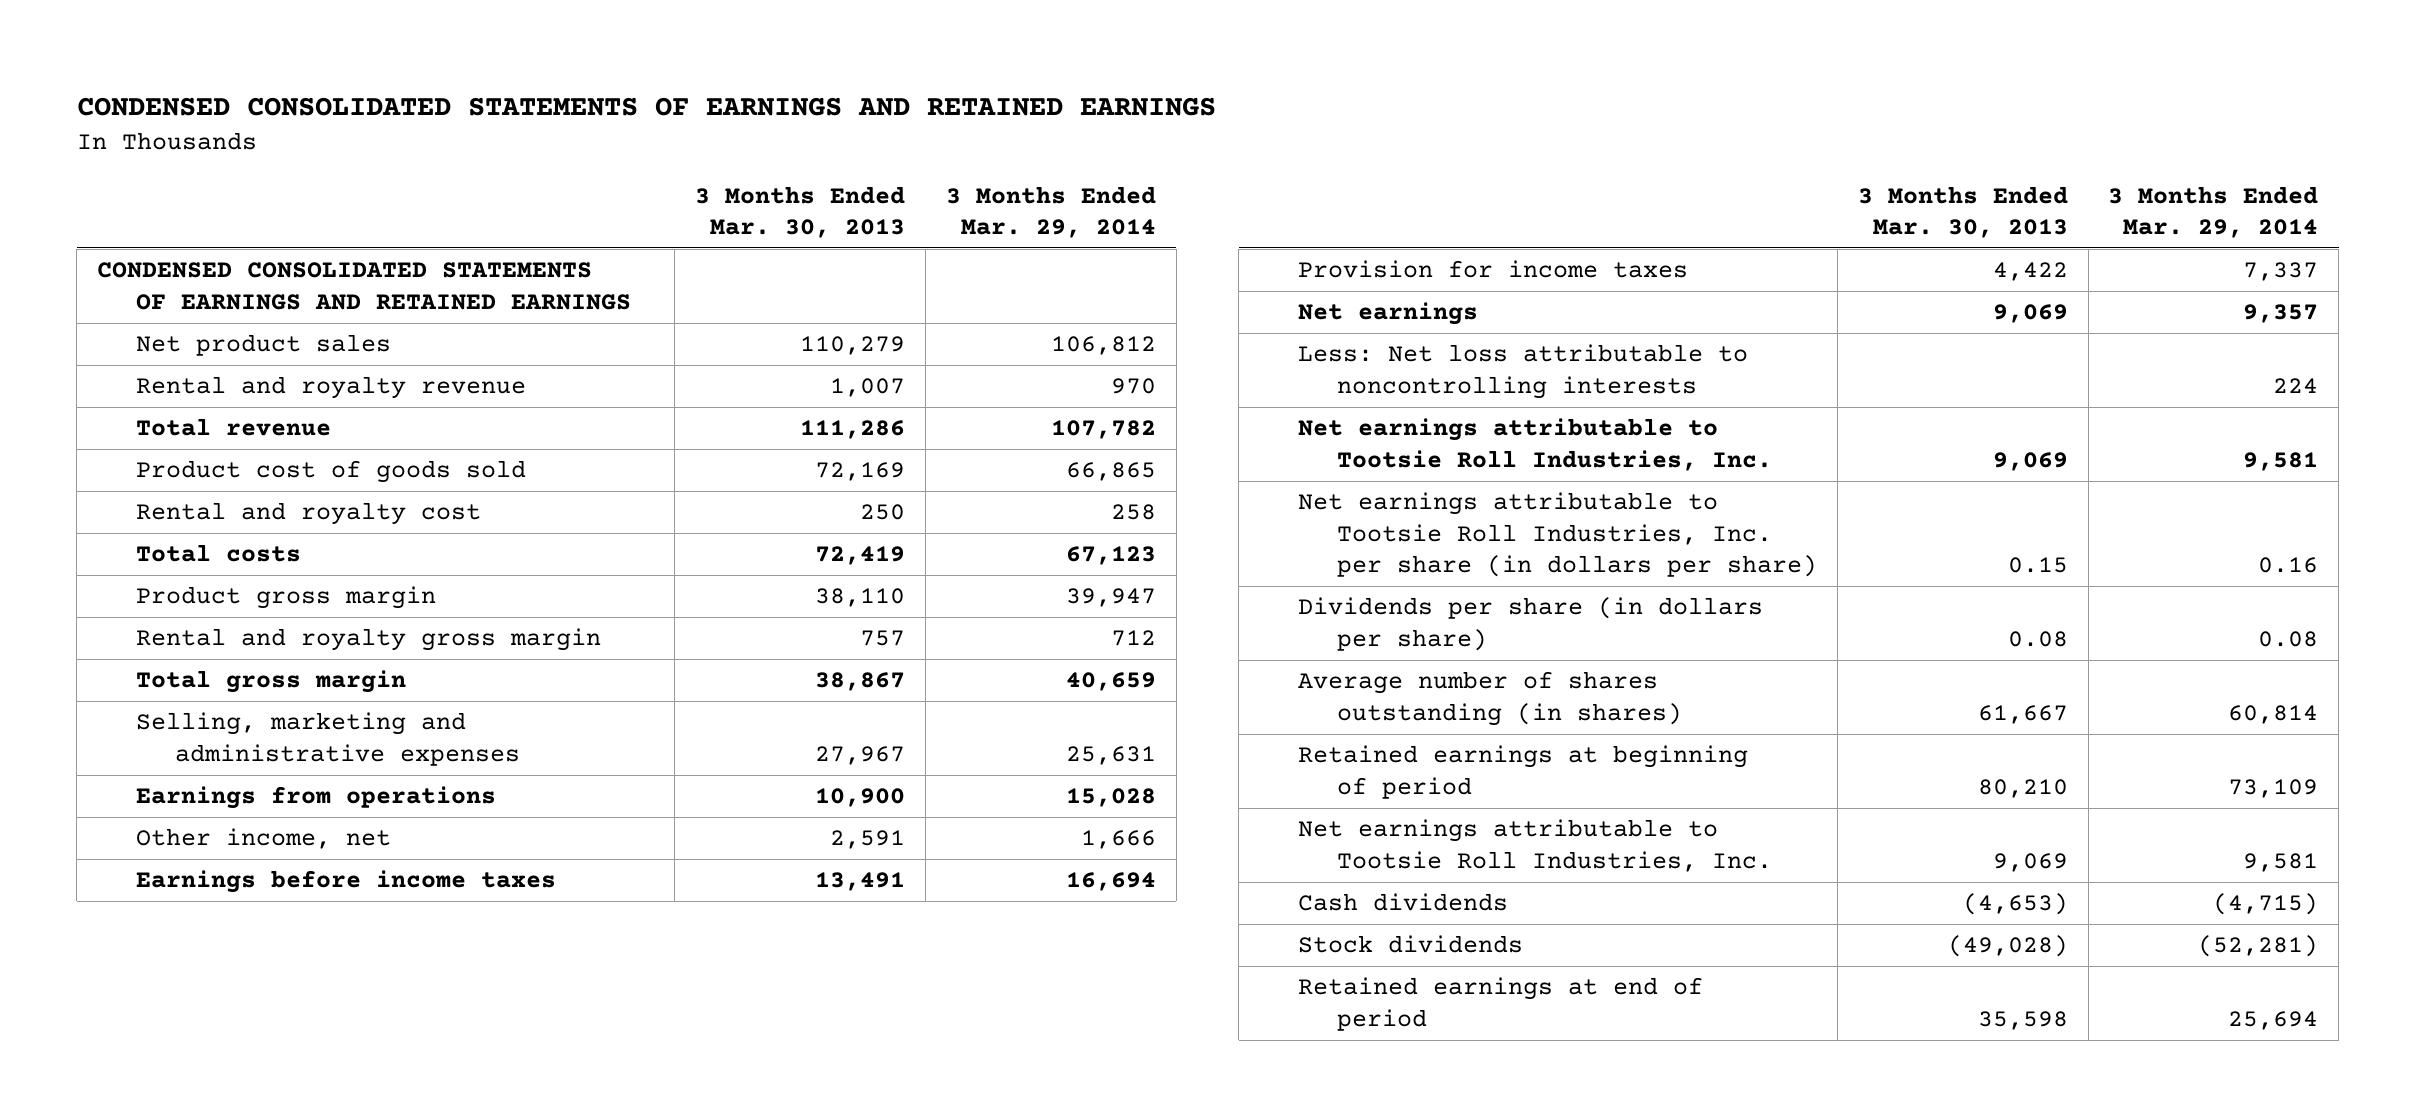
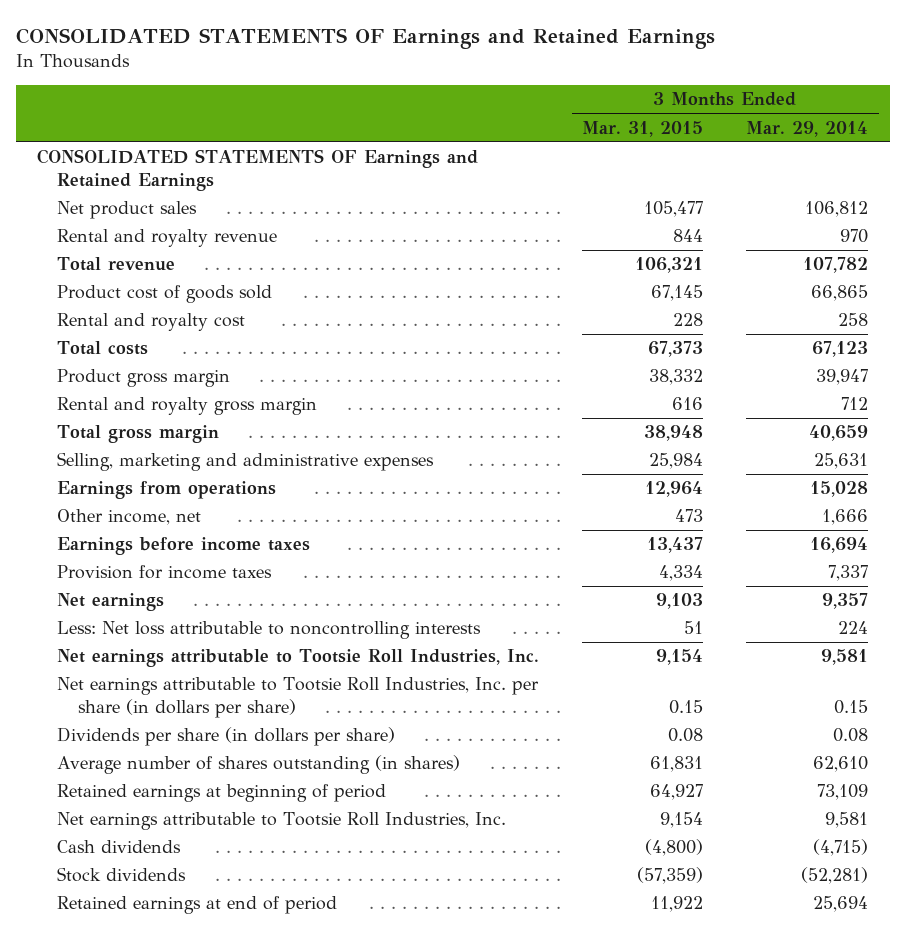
- CONDENSED CONSOLIDATED STATEMENTS OF EARNINGS AND RETAINED EARNINGS
+ CONSOLIDATED STATEMENTS OF Earnings and Retained Earnings
- | 3 Months Ended Mar. 30, 2013 | 3 Months Ended Mar. 29, 2014
+ | 3 Months Ended Mar. 31, 2015 | 3 Months Ended Mar. 29, 2014
- CONDENSED CONSOLIDATED STATEMENTS OF EARNINGS AND RETAINED EARNINGS
+ CONSOLIDATED STATEMENTS OF Earnings and Retained Earnings
- Net earnings attributable to Tootsie Roll Industries, Inc. per share (in dollars per share) | 0.15 | 0.16
+ Net earnings attributable to Tootsie Roll Industries, Inc. per share (in dollars per share) | 0.15 | 0.15
- Average number of shares outstanding (in shares) | 61,667 | 60,814
+ Average number of shares outstanding (in shares) | 61,831 | 62,610

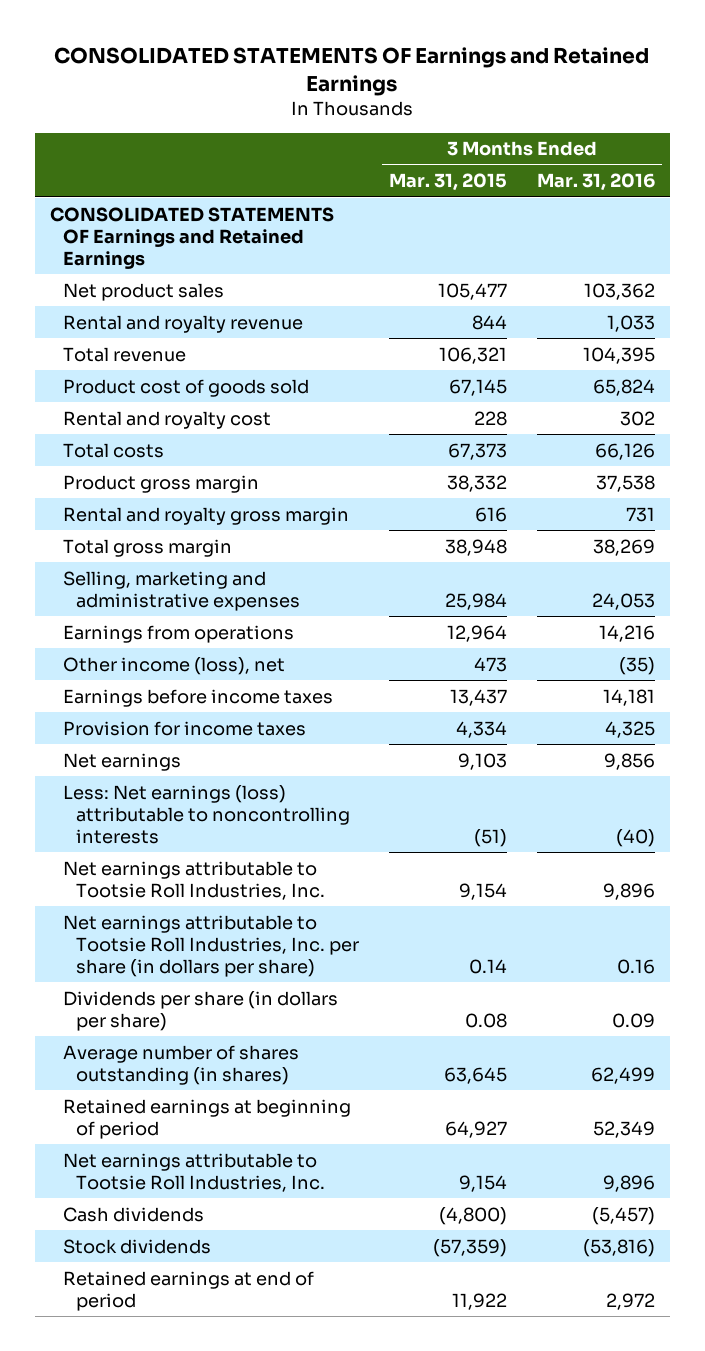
- | 3 Months Ended Mar. 31, 2015 | 3 Months Ended Mar. 29, 2014
+ | 3 Months Ended Mar. 31, 2015 | 3 Months Ended Mar. 31, 2016
- Other income, net | 473 | 1,666
+ Other income (loss), net | 473 | (35)
- Less: Net loss attributable to noncontrolling interests | 51 | 224
+ Less: Net earnings (loss) attributable to noncontrolling interests | (51) | (40)
- Net earnings attributable to Tootsie Roll Industries, Inc. per share (in dollars per share) | 0.15 | 0.15
+ Net earnings attributable to Tootsie Roll Industries, Inc. per share (in dollars per share) | 0.14 | 0.16
- Average number of shares outstanding (in shares) | 61,831 | 62,610
+ Average number of shares outstanding (in shares) | 63,645 | 62,499

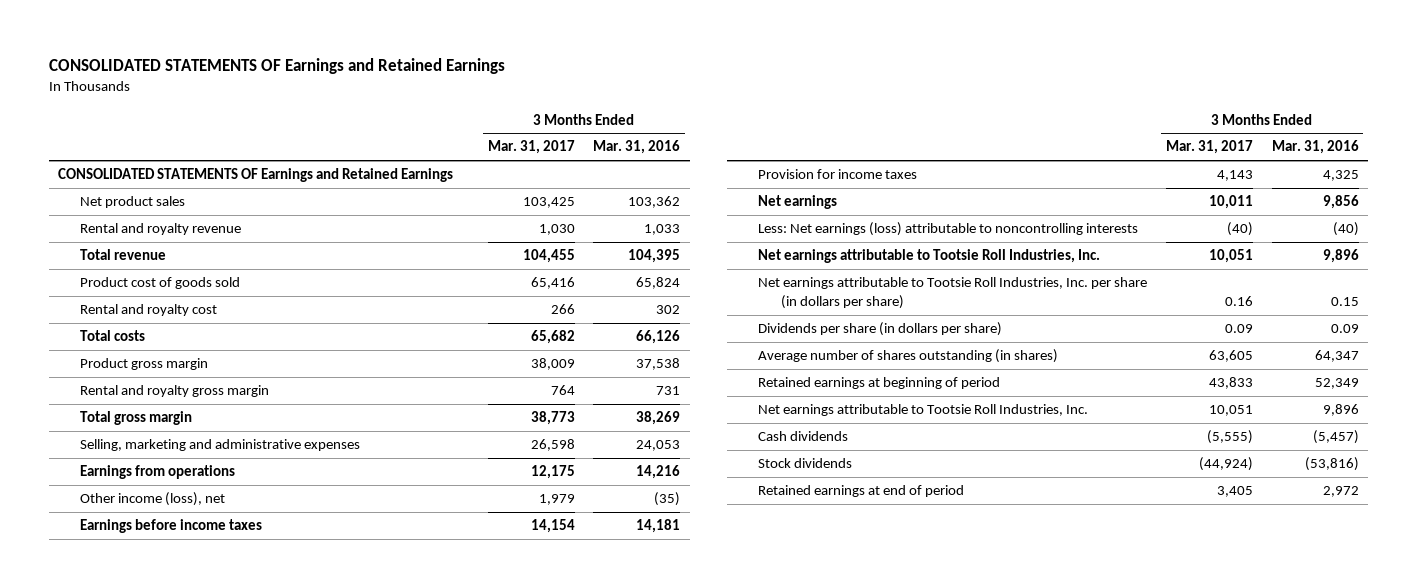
- | 3 Months Ended Mar. 31, 2015 | 3 Months Ended Mar. 31, 2016
+ | 3 Months Ended Mar. 31, 2017 | 3 Months Ended Mar. 31, 2016
- Net earnings attributable to Tootsie Roll Industries, Inc. per share (in dollars per share) | 0.14 | 0.16
+ Net earnings attributable to Tootsie Roll Industries, Inc. per share (in dollars per share) | 0.16 | 0.15
- Average number of shares outstanding (in shares) | 63,645 | 62,499
+ Average number of shares outstanding (in shares) | 63,605 | 64,347

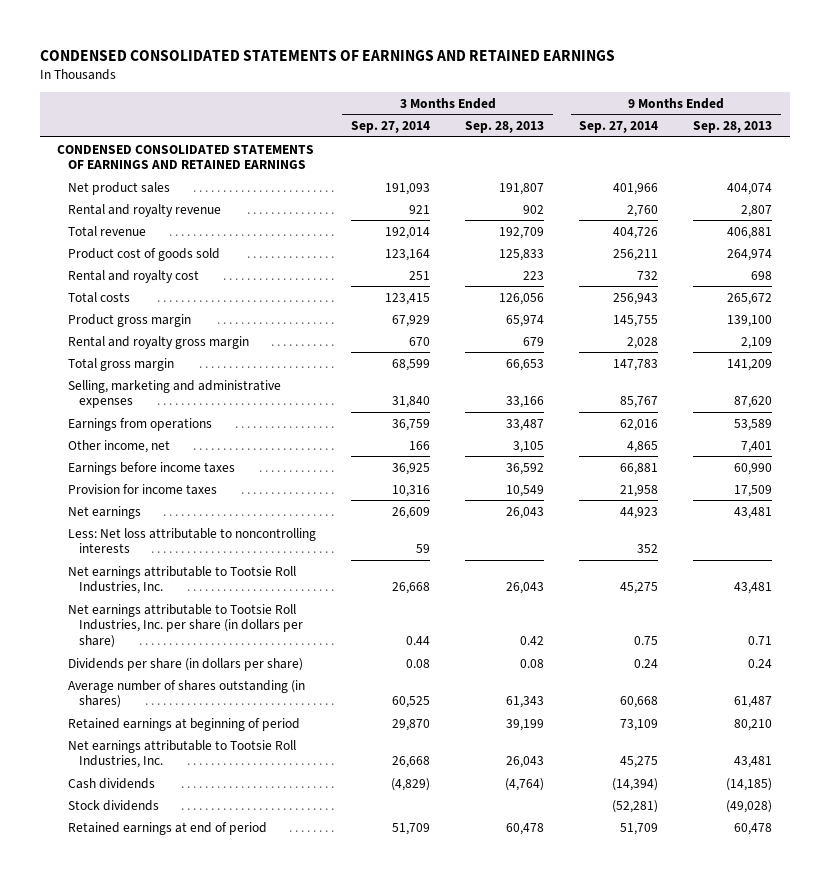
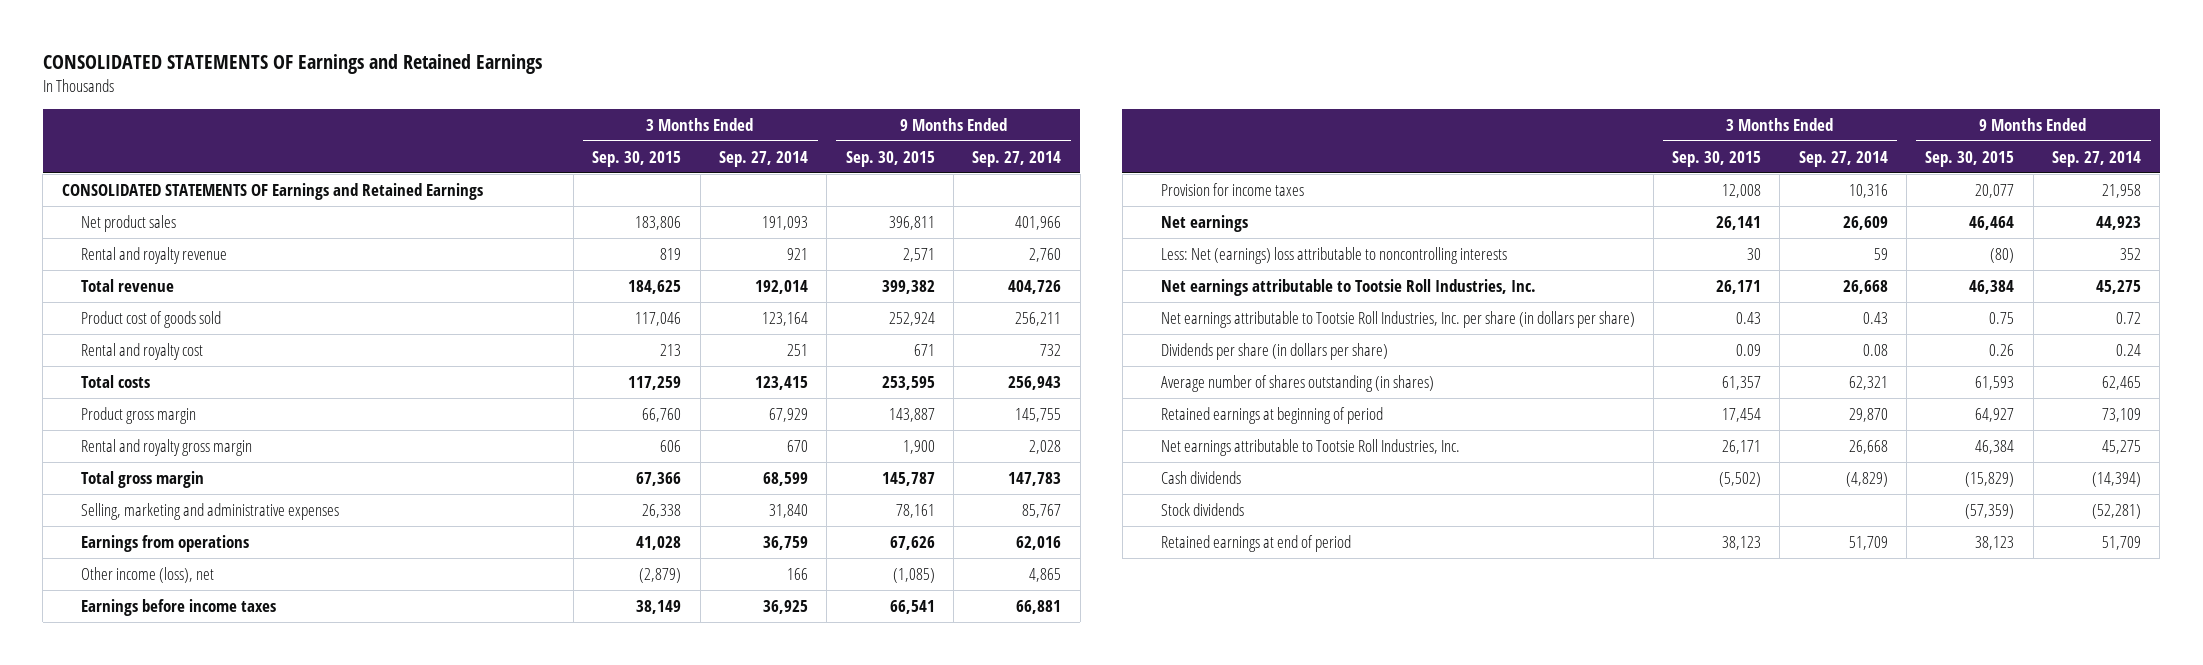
- CONDENSED CONSOLIDATED STATEMENTS OF EARNINGS AND RETAINED EARNINGS
+ CONSOLIDATED STATEMENTS OF Earnings and Retained Earnings
- | 3 Months Ended Sep. 27, 2014 | 3 Months Ended Sep. 28, 2013 | 9 Months Ended Sep. 27, 2014 | 9 Months Ended Sep. 28, 2013
+ | 3 Months Ended Sep. 30, 2015 | 3 Months Ended Sep. 27, 2014 | 9 Months Ended Sep. 30, 2015 | 9 Months Ended Sep. 27, 2014
- CONDENSED CONSOLIDATED STATEMENTS OF EARNINGS AND RETAINED EARNINGS
+ CONSOLIDATED STATEMENTS OF Earnings and Retained Earnings
- Other income, net | 166 | 3,105 | 4,865 | 7,401
+ Other income (loss), net | (2,879) | 166 | (1,085) | 4,865
- Less: Net loss attributable to noncontrolling interests | 59 | | 352 |
+ Less: Net (earnings) loss attributable to noncontrolling interests | 30 | 59 | (80) | 352
- Net earnings attributable to Tootsie Roll Industries, Inc. per share (in dollars per share) | 0.44 | 0.42 | 0.75 | 0.71
+ Net earnings attributable to Tootsie Roll Industries, Inc. per share (in dollars per share) | 0.43 | 0.43 | 0.75 | 0.72
- Average number of shares outstanding (in shares) | 60,525 | 61,343 | 60,668 | 61,487
+ Average number of shares outstanding (in shares) | 61,357 | 62,321 | 61,593 | 62,465

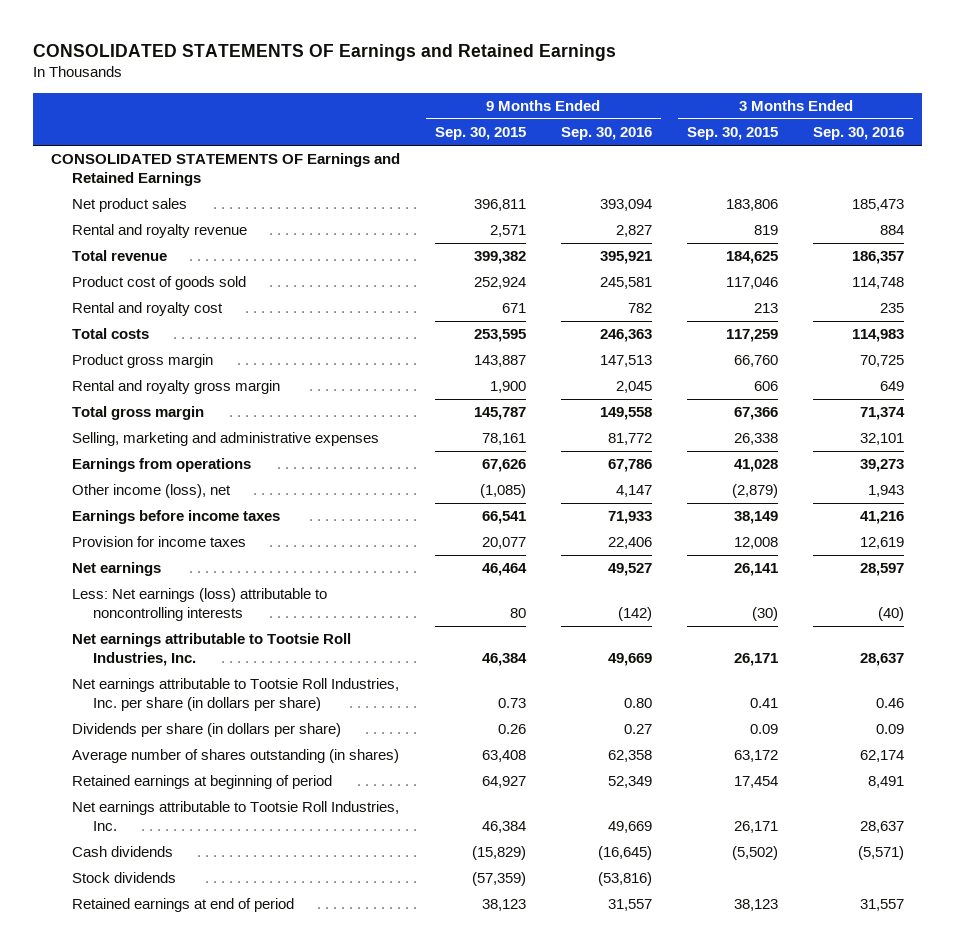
- | 3 Months Ended Sep. 30, 2015 | 3 Months Ended Sep. 27, 2014 | 9 Months Ended Sep. 30, 2015 | 9 Months Ended Sep. 27, 2014
+ | 9 Months Ended Sep. 30, 2015 | 9 Months Ended Sep. 30, 2016 | 3 Months Ended Sep. 30, 2015 | 3 Months Ended Sep. 30, 2016
- Less: Net (earnings) loss attributable to noncontrolling interests | 30 | 59 | (80) | 352
+ Less: Net earnings (loss) attributable to noncontrolling interests | 80 | (142) | (30) | (40)
- Net earnings attributable to Tootsie Roll Industries, Inc. per share (in dollars per share) | 0.43 | 0.43 | 0.75 | 0.72
+ Net earnings attributable to Tootsie Roll Industries, Inc. per share (in dollars per share) | 0.73 | 0.80 | 0.41 | 0.46
- Average number of shares outstanding (in shares) | 61,357 | 62,321 | 61,593 | 62,465
+ Average number of shares outstanding (in shares) | 63,408 | 62,358 | 63,172 | 62,174

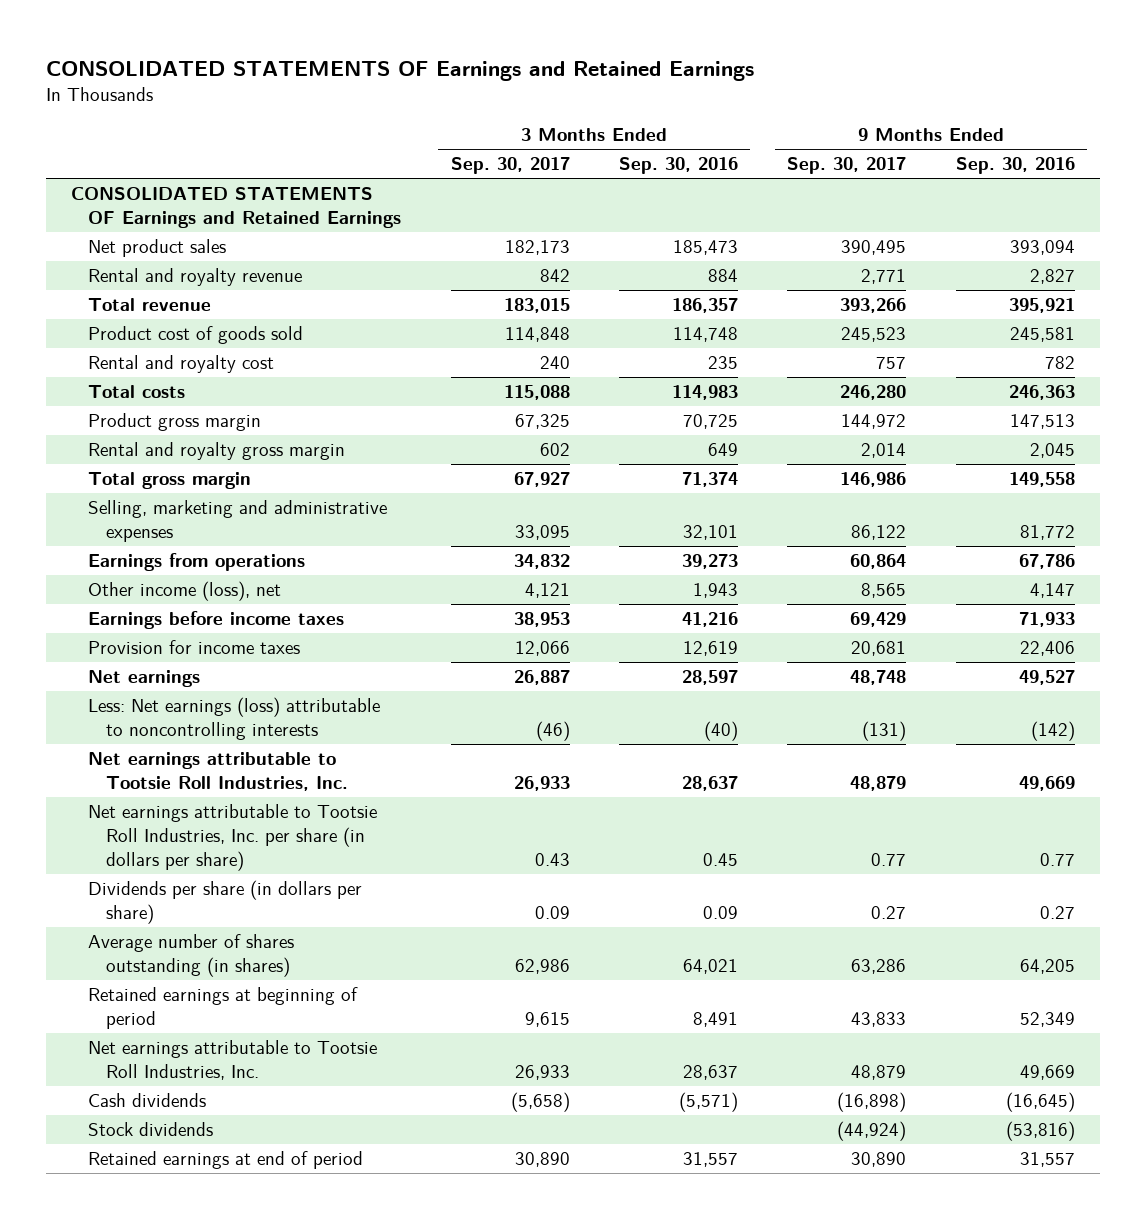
- | 9 Months Ended Sep. 30, 2015 | 9 Months Ended Sep. 30, 2016 | 3 Months Ended Sep. 30, 2015 | 3 Months Ended Sep. 30, 2016
+ | 3 Months Ended Sep. 30, 2017 | 3 Months Ended Sep. 30, 2016 | 9 Months Ended Sep. 30, 2017 | 9 Months Ended Sep. 30, 2016
- Net earnings attributable to Tootsie Roll Industries, Inc. per share (in dollars per share) | 0.73 | 0.80 | 0.41 | 0.46
+ Net earnings attributable to Tootsie Roll Industries, Inc. per share (in dollars per share) | 0.43 | 0.45 | 0.77 | 0.77
- Average number of shares outstanding (in shares) | 63,408 | 62,358 | 63,172 | 62,174
+ Average number of shares outstanding (in shares) | 62,986 | 64,021 | 63,286 | 64,205

